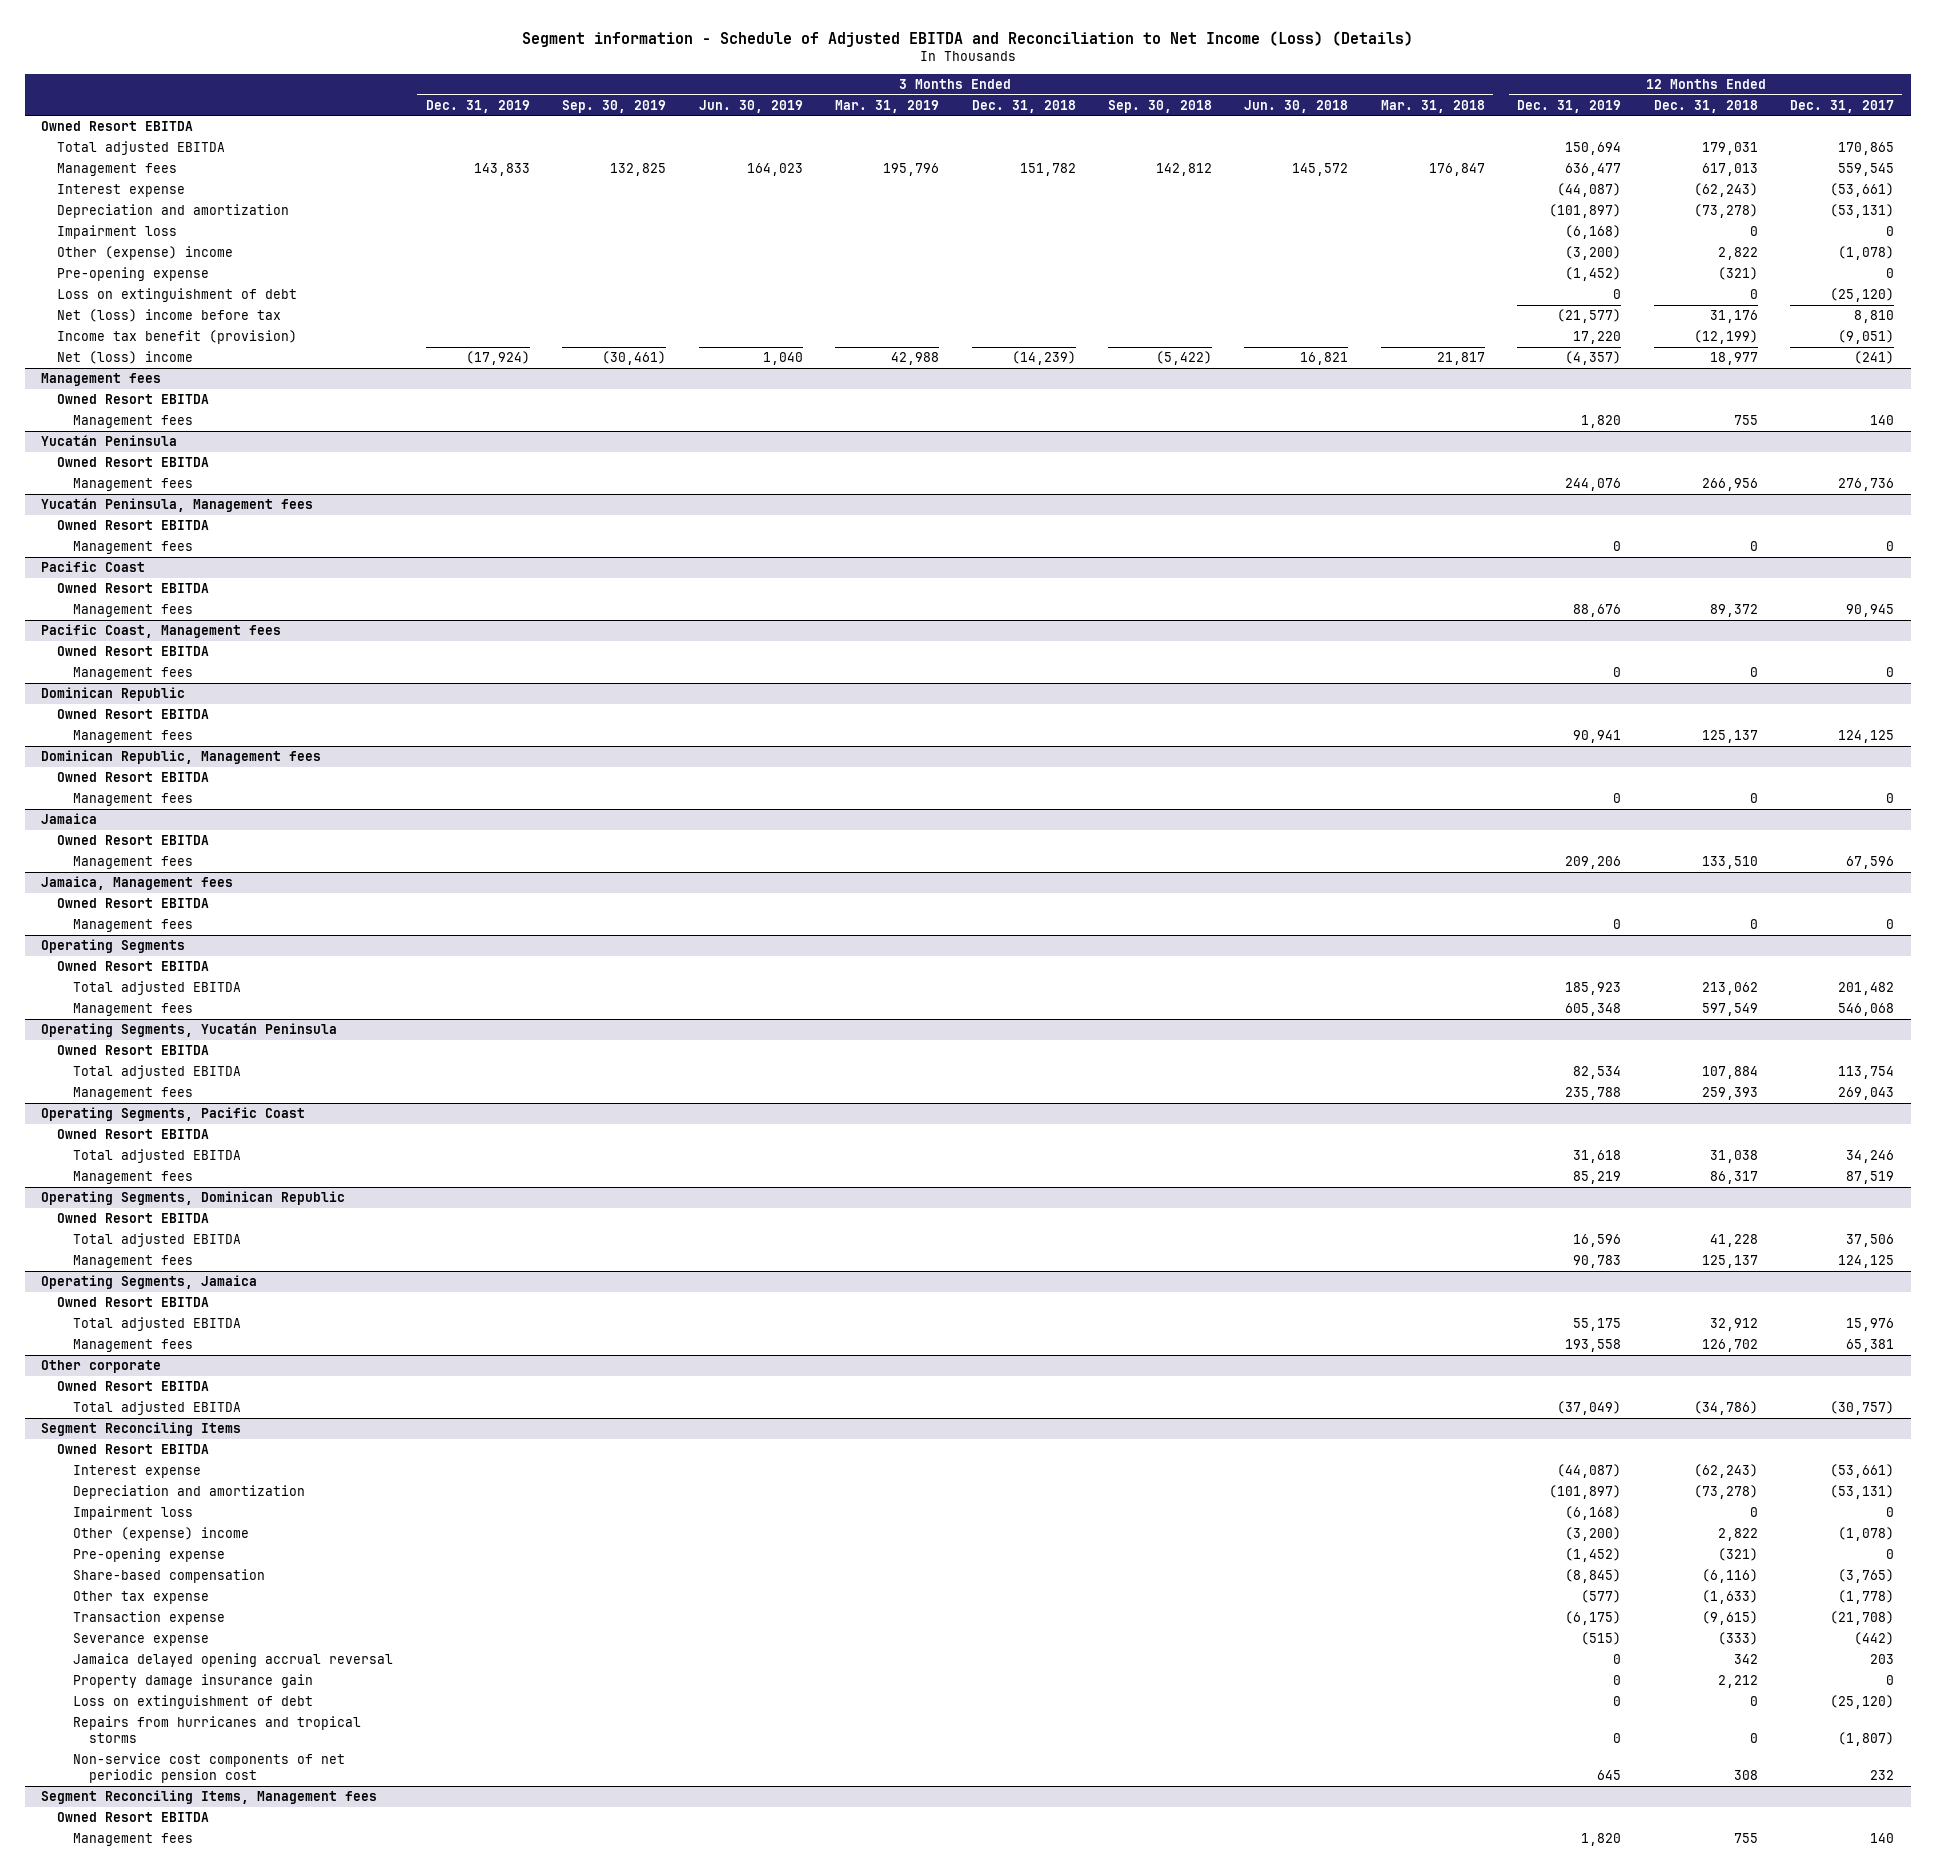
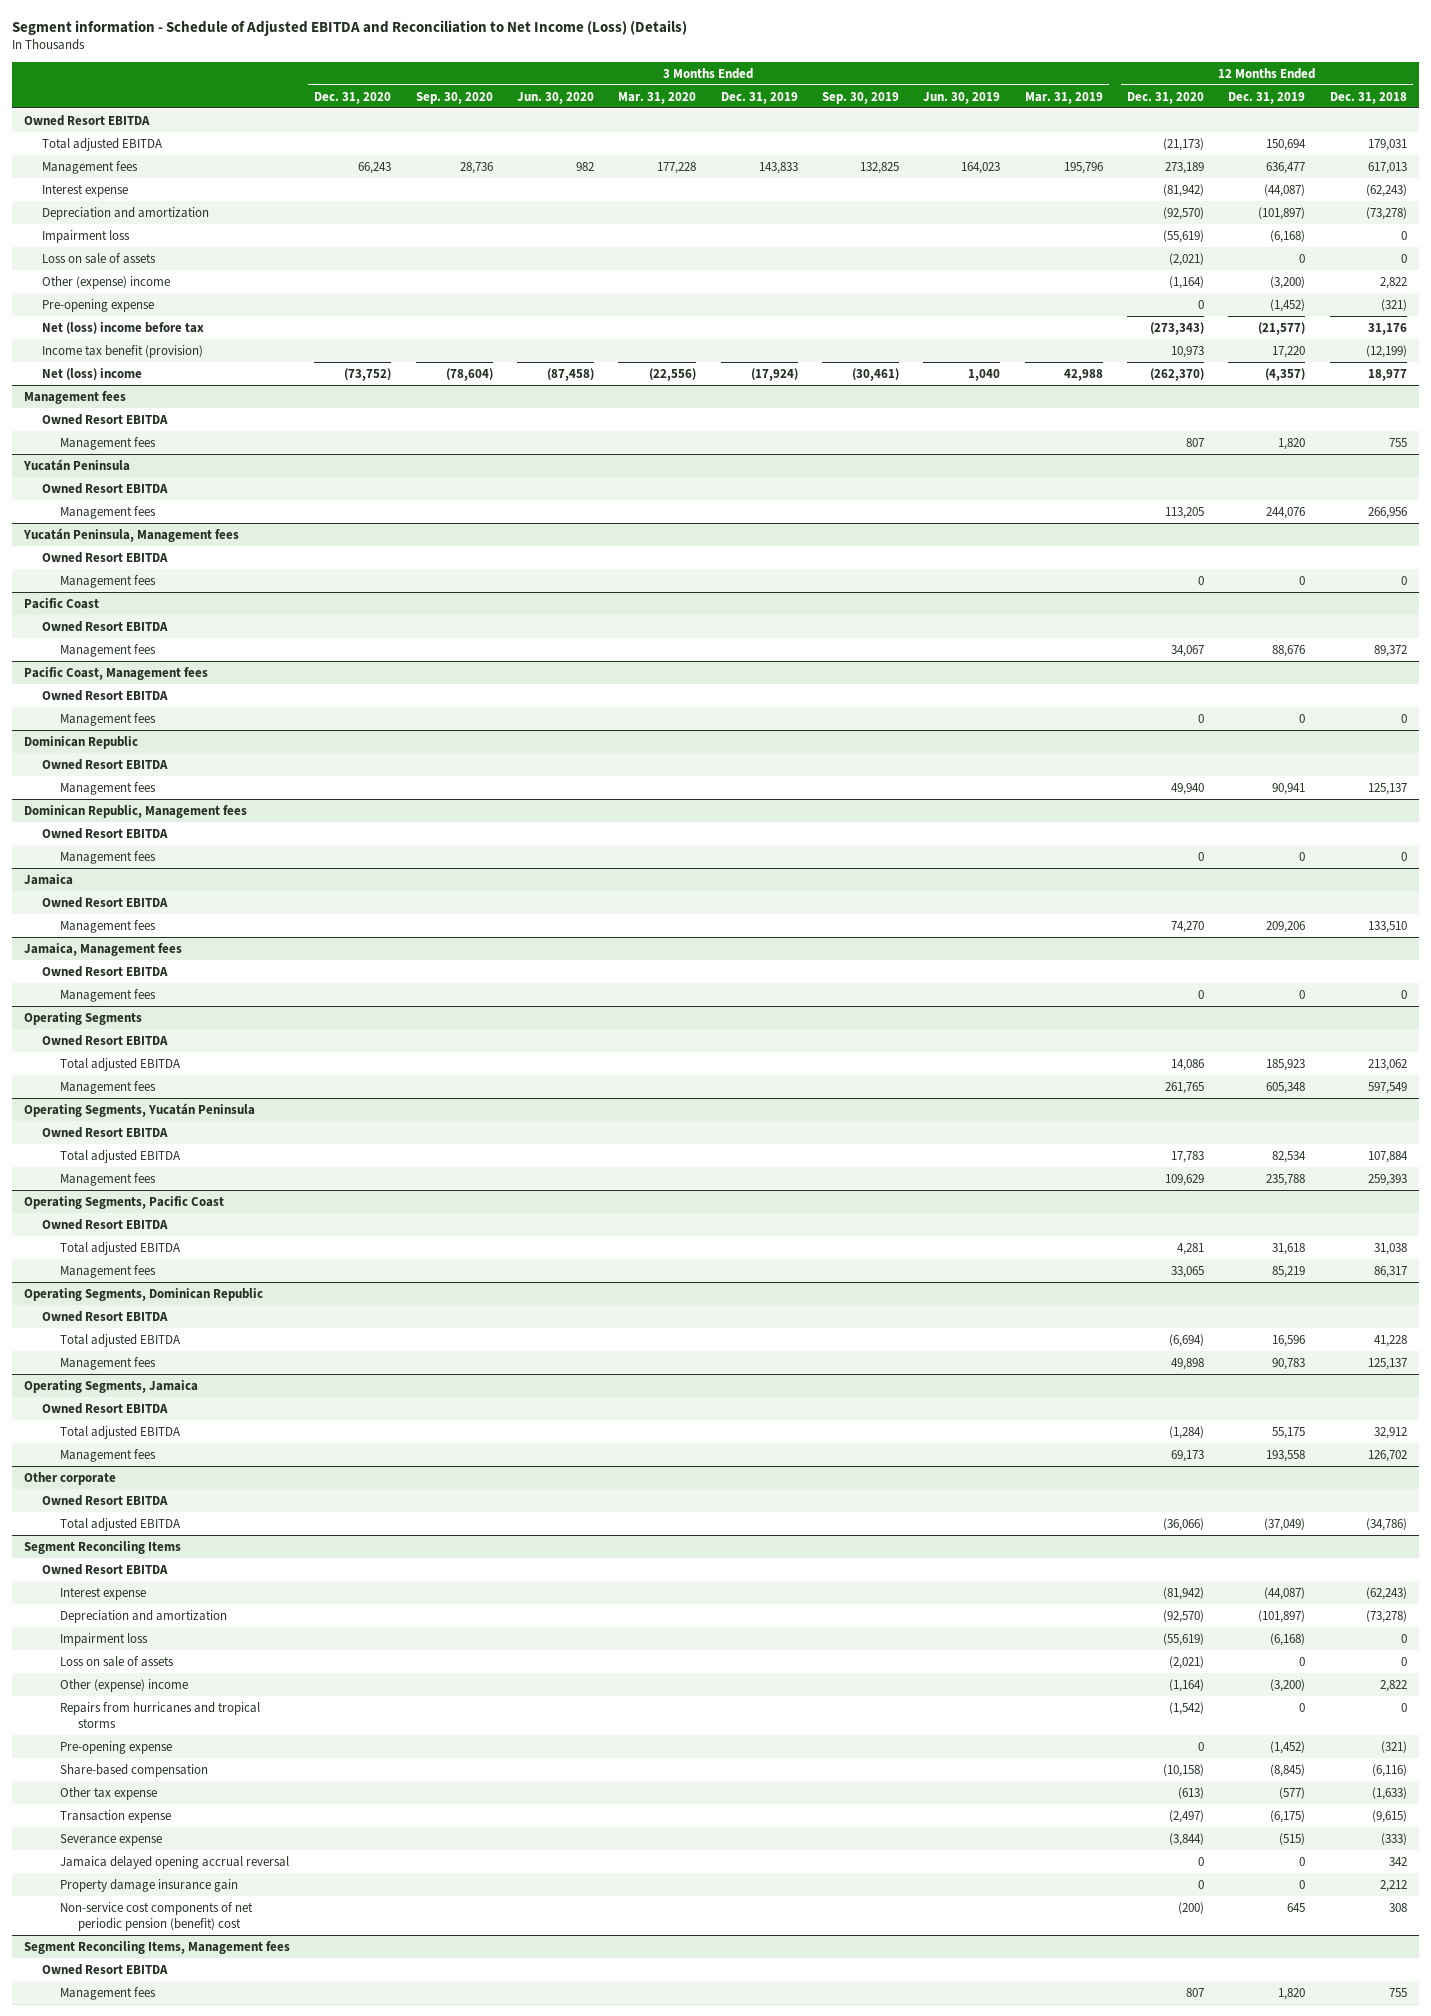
- | 3 Months Ended Dec. 31, 2019 | 3 Months Ended Sep. 30, 2019 | 3 Months Ended Jun. 30, 2019 | 3 Months Ended Mar. 31, 2019 | 3 Months Ended Dec. 31, 2018 | 3 Months Ended Sep. 30, 2018 | 3 Months Ended Jun. 30, 2018 | 3 Months Ended Mar. 31, 2018 | 12 Months Ended Dec. 31, 2019 | 12 Months Ended Dec. 31, 2018 | 12 Months Ended Dec. 31, 2017
+ | 3 Months Ended Dec. 31, 2020 | 3 Months Ended Sep. 30, 2020 | 3 Months Ended Jun. 30, 2020 | 3 Months Ended Mar. 31, 2020 | 3 Months Ended Dec. 31, 2019 | 3 Months Ended Sep. 30, 2019 | 3 Months Ended Jun. 30, 2019 | 3 Months Ended Mar. 31, 2019 | 12 Months Ended Dec. 31, 2020 | 12 Months Ended Dec. 31, 2019 | 12 Months Ended Dec. 31, 2018
+ Loss on sale of assets | | | | | | | | | (2,021) | 0 | 0
- Loss on extinguishment of debt | | | | | | | | | 0 | 0 | (25,120)
@ Segment Reconciling Items
+ Loss on sale of assets | | | | | | | | | (2,021) | 0 | 0
moved up: Repairs from hurricanes and tropical storms | | | | | | | | | (1,542) | 0 | 0
- Loss on extinguishment of debt | | | | | | | | | 0 | 0 | (25,120)
- Non-service cost components of net periodic pension cost | | | | | | | | | 645 | 308 | 232
+ Non-service cost components of net periodic pension (benefit) cost | | | | | | | | | (200) | 645 | 308

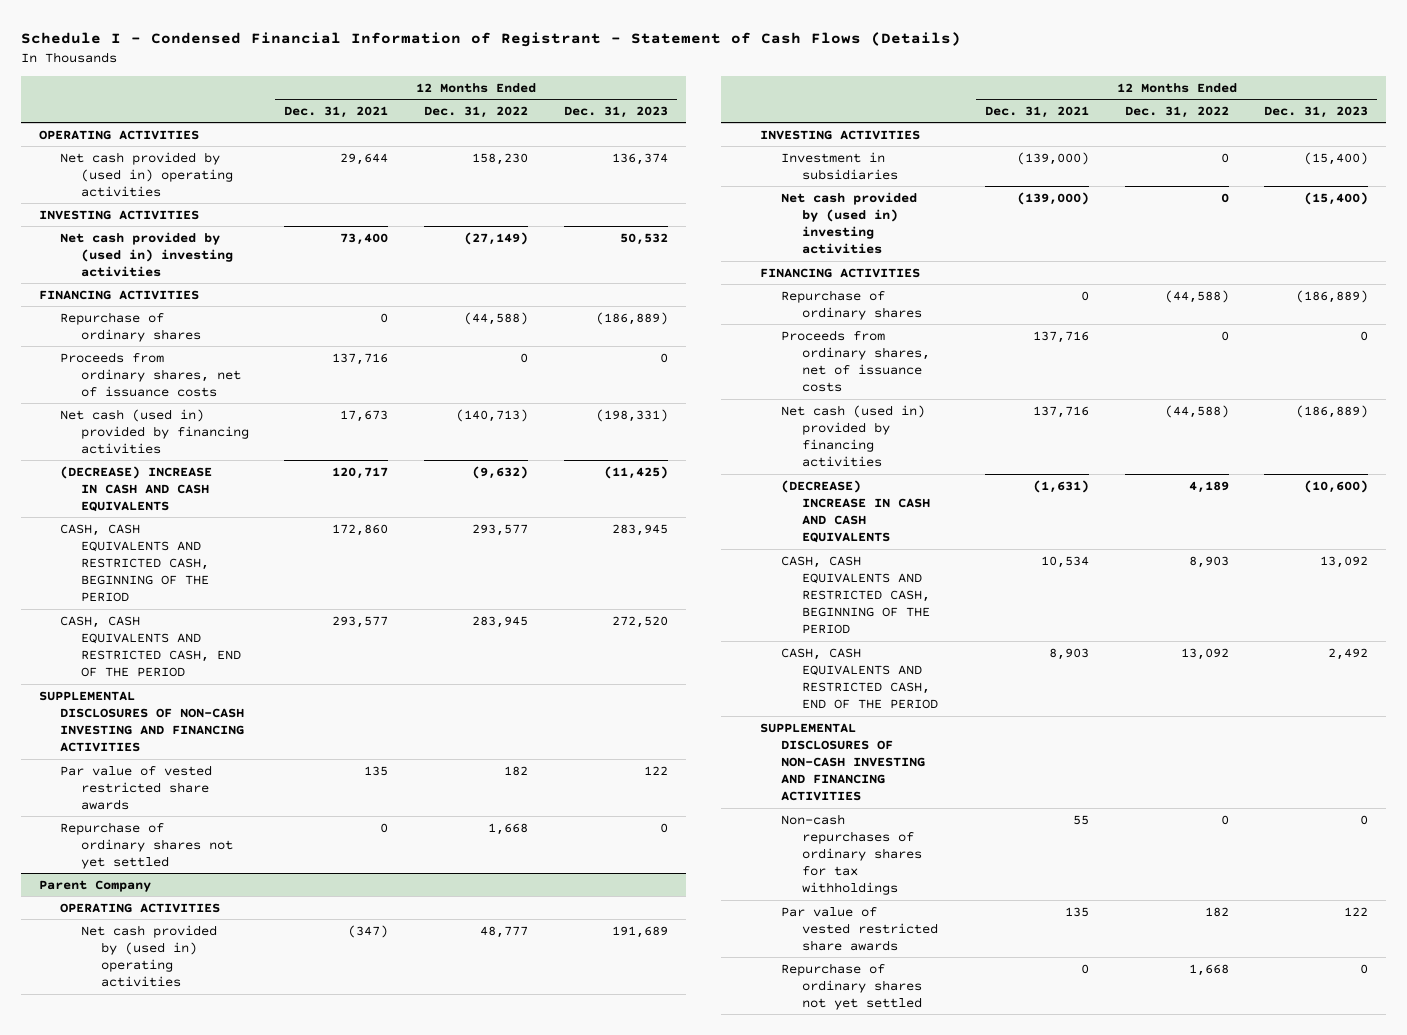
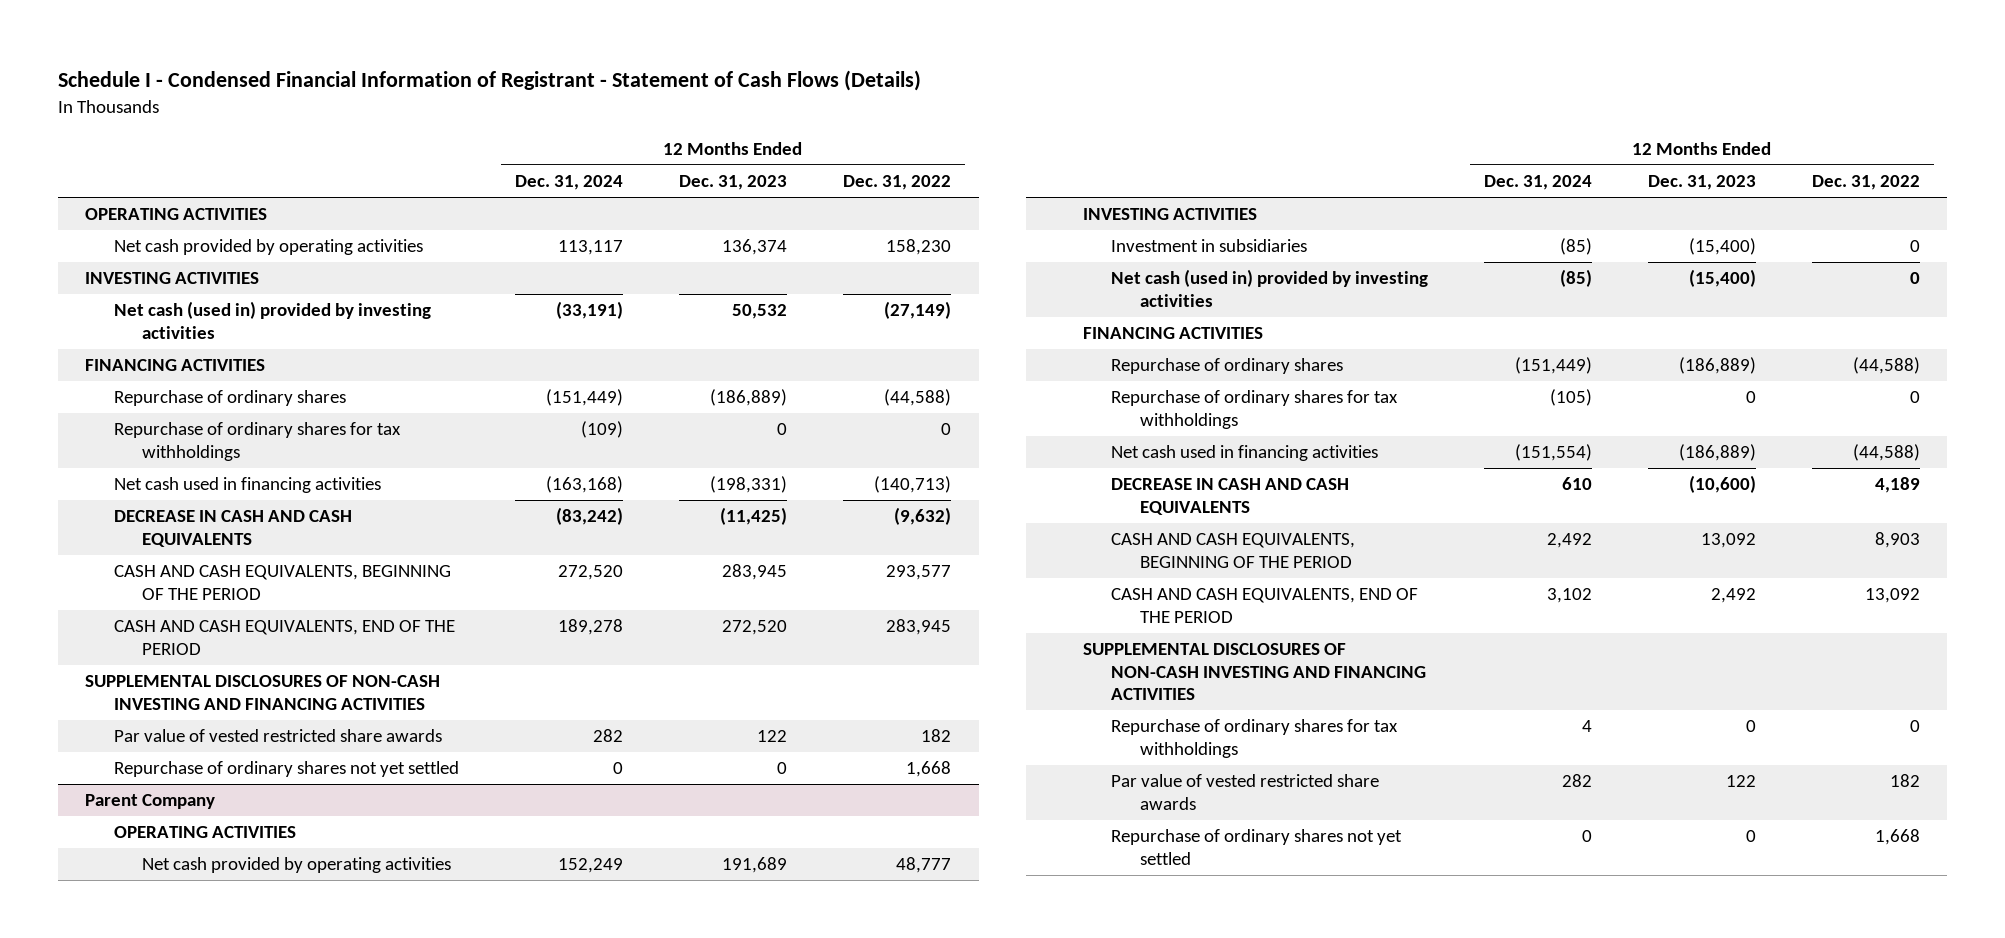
- | 12 Months Ended Dec. 31, 2021 | 12 Months Ended Dec. 31, 2022 | 12 Months Ended Dec. 31, 2023
+ | 12 Months Ended Dec. 31, 2024 | 12 Months Ended Dec. 31, 2023 | 12 Months Ended Dec. 31, 2022
- Net cash provided by (used in) operating activities | 29,644 | 158,230 | 136,374
+ Net cash provided by operating activities | 113,117 | 136,374 | 158,230
- Net cash provided by (used in) investing activities | 73,400 | (27,149) | 50,532
+ Net cash (used in) provided by investing activities | (33,191) | 50,532 | (27,149)
- Proceeds from ordinary shares, net of issuance costs | 137,716 | 0 | 0
- Net cash (used in) provided by financing activities | 17,673 | (140,713) | (198,331)
- (DECREASE) INCREASE IN CASH AND CASH EQUIVALENTS | 120,717 | (9,632) | (11,425)
- CASH, CASH EQUIVALENTS AND RESTRICTED CASH, BEGINNING OF THE PERIOD | 172,860 | 293,577 | 283,945
- CASH, CASH EQUIVALENTS AND RESTRICTED CASH, END OF THE PERIOD | 293,577 | 283,945 | 272,520
+ Repurchase of ordinary shares for tax withholdings | (109) | 0 | 0
+ Net cash used in financing activities | (163,168) | (198,331) | (140,713)
+ DECREASE IN CASH AND CASH EQUIVALENTS | (83,242) | (11,425) | (9,632)
+ CASH AND CASH EQUIVALENTS, BEGINNING OF THE PERIOD | 272,520 | 283,945 | 293,577
+ CASH AND CASH EQUIVALENTS, END OF THE PERIOD | 189,278 | 272,520 | 283,945
@ Parent Company
- Net cash provided by (used in) operating activities | (347) | 48,777 | 191,689
+ Net cash provided by operating activities | 152,249 | 191,689 | 48,777
- Net cash provided by (used in) investing activities | (139,000) | 0 | (15,400)
+ Net cash (used in) provided by investing activities | (85) | (15,400) | 0
- Proceeds from ordinary shares, net of issuance costs | 137,716 | 0 | 0
- Net cash (used in) provided by financing activities | 137,716 | (44,588) | (186,889)
- (DECREASE) INCREASE IN CASH AND CASH EQUIVALENTS | (1,631) | 4,189 | (10,600)
- CASH, CASH EQUIVALENTS AND RESTRICTED CASH, BEGINNING OF THE PERIOD | 10,534 | 8,903 | 13,092
- CASH, CASH EQUIVALENTS AND RESTRICTED CASH, END OF THE PERIOD | 8,903 | 13,092 | 2,492
+ Repurchase of ordinary shares for tax withholdings | (105) | 0 | 0
+ Net cash used in financing activities | (151,554) | (186,889) | (44,588)
+ DECREASE IN CASH AND CASH EQUIVALENTS | 610 | (10,600) | 4,189
+ CASH AND CASH EQUIVALENTS, BEGINNING OF THE PERIOD | 2,492 | 13,092 | 8,903
+ CASH AND CASH EQUIVALENTS, END OF THE PERIOD | 3,102 | 2,492 | 13,092
- Non-cash repurchases of ordinary shares for tax withholdings | 55 | 0 | 0
+ Repurchase of ordinary shares for tax withholdings | 4 | 0 | 0

